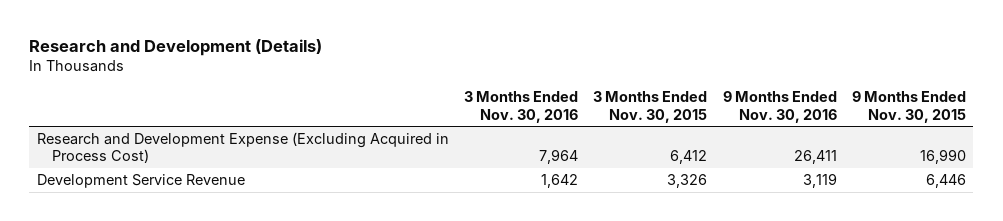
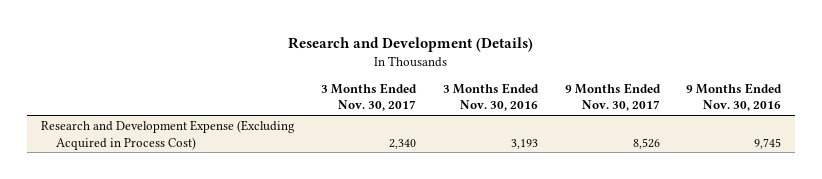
- | 3 Months Ended Nov. 30, 2016 | 3 Months Ended Nov. 30, 2015 | 9 Months Ended Nov. 30, 2016 | 9 Months Ended Nov. 30, 2015
+ | 3 Months Ended Nov. 30, 2017 | 3 Months Ended Nov. 30, 2016 | 9 Months Ended Nov. 30, 2017 | 9 Months Ended Nov. 30, 2016
- Research and Development Expense (Excluding Acquired in Process Cost) | 7,964 | 6,412 | 26,411 | 16,990
- Development Service Revenue | 1,642 | 3,326 | 3,119 | 6,446
+ Research and Development Expense (Excluding Acquired in Process Cost) | 2,340 | 3,193 | 8,526 | 9,745

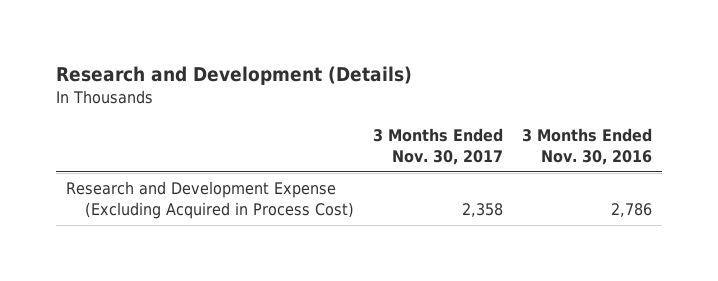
- | 3 Months Ended Nov. 30, 2017 | 3 Months Ended Nov. 30, 2016 | 9 Months Ended Nov. 30, 2017 | 9 Months Ended Nov. 30, 2016
+ | 3 Months Ended Nov. 30, 2017 | 3 Months Ended Nov. 30, 2016
- Research and Development Expense (Excluding Acquired in Process Cost) | 2,340 | 3,193 | 8,526 | 9,745
+ Research and Development Expense (Excluding Acquired in Process Cost) | 2,358 | 2,786

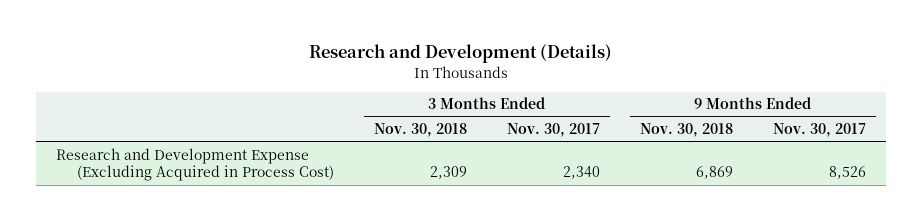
- | 3 Months Ended Nov. 30, 2017 | 3 Months Ended Nov. 30, 2016
+ | 3 Months Ended Nov. 30, 2018 | 3 Months Ended Nov. 30, 2017 | 9 Months Ended Nov. 30, 2018 | 9 Months Ended Nov. 30, 2017
- Research and Development Expense (Excluding Acquired in Process Cost) | 2,358 | 2,786
+ Research and Development Expense (Excluding Acquired in Process Cost) | 2,309 | 2,340 | 6,869 | 8,526

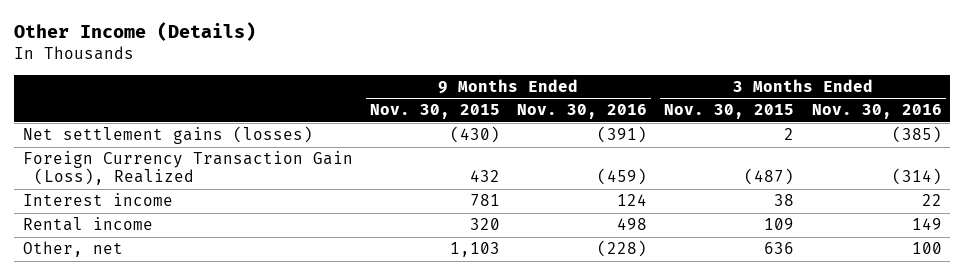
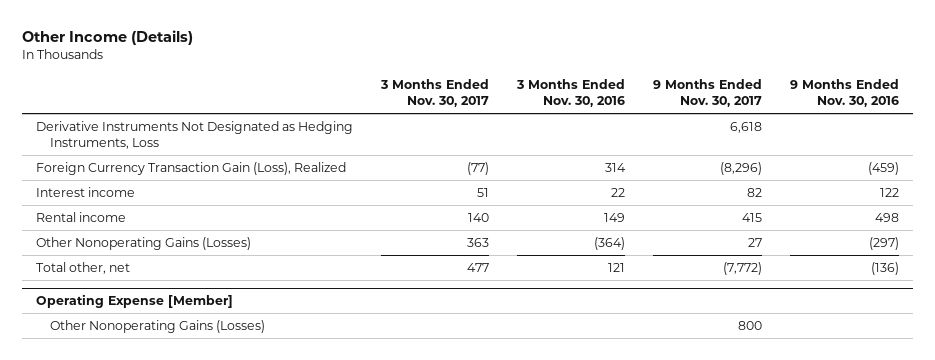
- | 9 Months Ended Nov. 30, 2015 | 9 Months Ended Nov. 30, 2016 | 3 Months Ended Nov. 30, 2015 | 3 Months Ended Nov. 30, 2016
+ | 3 Months Ended Nov. 30, 2017 | 3 Months Ended Nov. 30, 2016 | 9 Months Ended Nov. 30, 2017 | 9 Months Ended Nov. 30, 2016
- Net settlement gains (losses) | (430) | (391) | 2 | (385)
- Foreign Currency Transaction Gain (Loss), Realized | 432 | (459) | (487) | (314)
- Interest income | 781 | 124 | 38 | 22
+ Derivative Instruments Not Designated as Hedging Instruments, Loss | | | 6,618 |
+ Foreign Currency Transaction Gain (Loss), Realized | (77) | 314 | (8,296) | (459)
+ Interest income | 51 | 22 | 82 | 122
- Other, net | 1,103 | (228) | 636 | 100
+ Other Nonoperating Gains (Losses) | 363 | (364) | 27 | (297)
+ Total other, net | 477 | 121 | (7,772) | (136)
+ Operating Expense [Member]
+ Other Nonoperating Gains (Losses) | | | 800 |

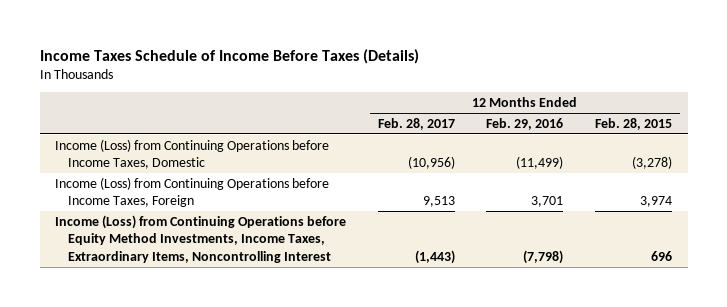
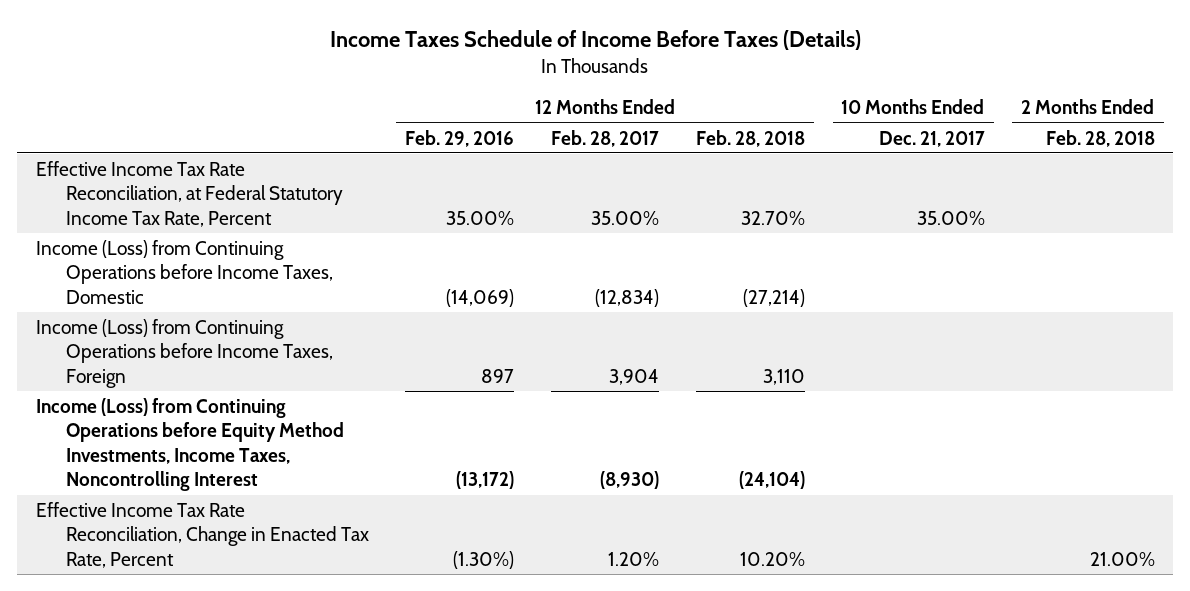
- | 12 Months Ended Feb. 28, 2017 | 12 Months Ended Feb. 29, 2016 | 12 Months Ended Feb. 28, 2015
+ | 12 Months Ended Feb. 29, 2016 | 12 Months Ended Feb. 28, 2017 | 12 Months Ended Feb. 28, 2018 | 10 Months Ended Dec. 21, 2017 | 2 Months Ended Feb. 28, 2018
- Income (Loss) from Continuing Operations before Income Taxes, Domestic | (10,956) | (11,499) | (3,278)
- Income (Loss) from Continuing Operations before Income Taxes, Foreign | 9,513 | 3,701 | 3,974
- Income (Loss) from Continuing Operations before Equity Method Investments, Income Taxes, Extraordinary Items, Noncontrolling Interest | (1,443) | (7,798) | 696
+ Effective Income Tax Rate Reconciliation, at Federal Statutory Income Tax Rate, Percent | 35.00% | 35.00% | 32.70% | 35.00% |
+ Income (Loss) from Continuing Operations before Income Taxes, Domestic | (14,069) | (12,834) | (27,214) | |
+ Income (Loss) from Continuing Operations before Income Taxes, Foreign | 897 | 3,904 | 3,110 | |
+ Income (Loss) from Continuing Operations before Equity Method Investments, Income Taxes, Noncontrolling Interest | (13,172) | (8,930) | (24,104) | |
+ Effective Income Tax Rate Reconciliation, Change in Enacted Tax Rate, Percent | (1.30%) | 1.20% | 10.20% | | 21.00%

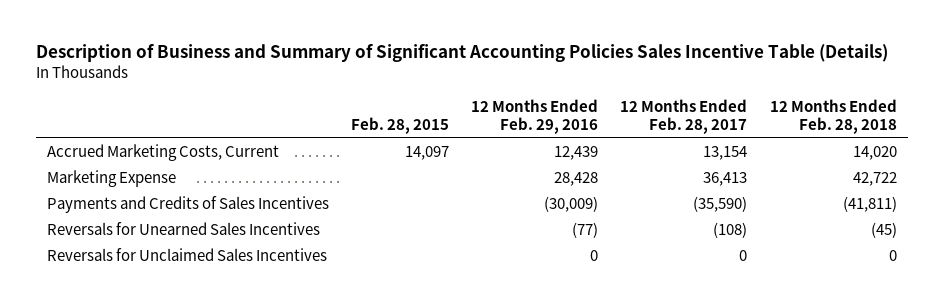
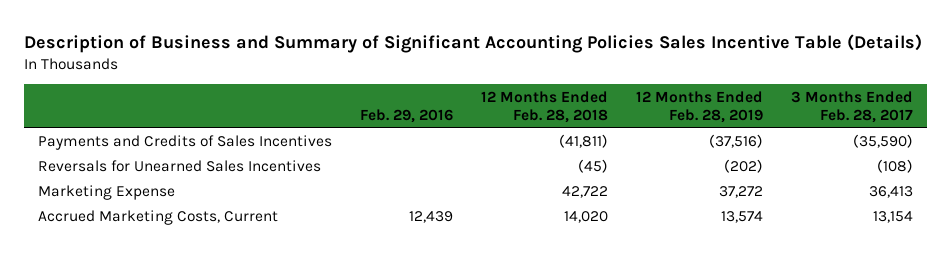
- | Feb. 28, 2015 | 12 Months Ended Feb. 29, 2016 | 12 Months Ended Feb. 28, 2017 | 12 Months Ended Feb. 28, 2018
+ | Feb. 29, 2016 | 12 Months Ended Feb. 28, 2018 | 12 Months Ended Feb. 28, 2019 | 3 Months Ended Feb. 28, 2017
- Reversals for Unclaimed Sales Incentives | | 0 | 0 | 0
moved down: Marketing Expense | | 42,722 | 37,272 | 36,413
moved down: Accrued Marketing Costs, Current | 12,439 | 14,020 | 13,574 | 13,154

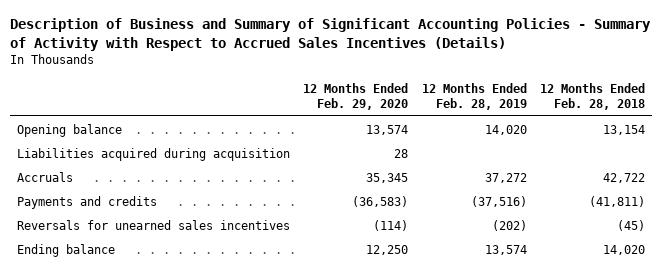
- Description of Business and Summary of Significant Accounting Policies Sales Incentive Table (Details)
+ Description of Business and Summary of Significant Accounting Policies - Summary of Activity with Respect to Accrued Sales Incentives (Details)
- | Feb. 29, 2016 | 12 Months Ended Feb. 28, 2018 | 12 Months Ended Feb. 28, 2019 | 3 Months Ended Feb. 28, 2017
+ | 12 Months Ended Feb. 29, 2020 | 12 Months Ended Feb. 28, 2019 | 12 Months Ended Feb. 28, 2018
- Payments and Credits of Sales Incentives | | (41,811) | (37,516) | (35,590)
- Reversals for Unearned Sales Incentives | | (45) | (202) | (108)
- Marketing Expense | | 42,722 | 37,272 | 36,413
- Accrued Marketing Costs, Current | 12,439 | 14,020 | 13,574 | 13,154
+ Opening balance | 13,574 | 14,020 | 13,154
+ Liabilities acquired during acquisition | 28 | |
+ Accruals | 35,345 | 37,272 | 42,722
+ Payments and credits | (36,583) | (37,516) | (41,811)
+ Reversals for unearned sales incentives | (114) | (202) | (45)
+ Ending balance | 12,250 | 13,574 | 14,020

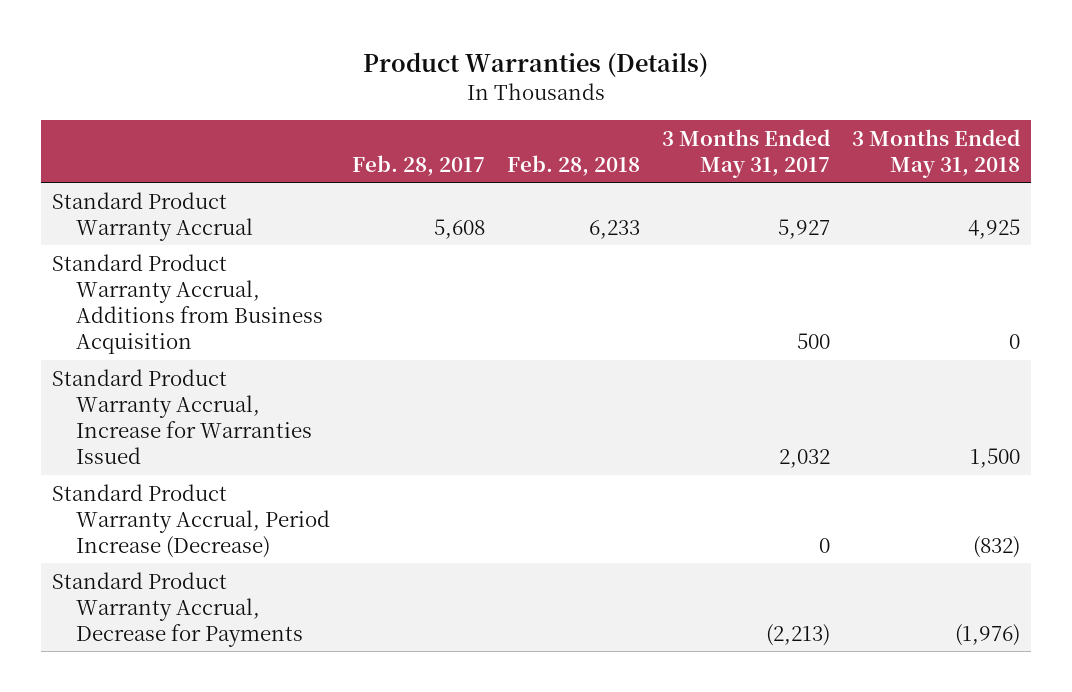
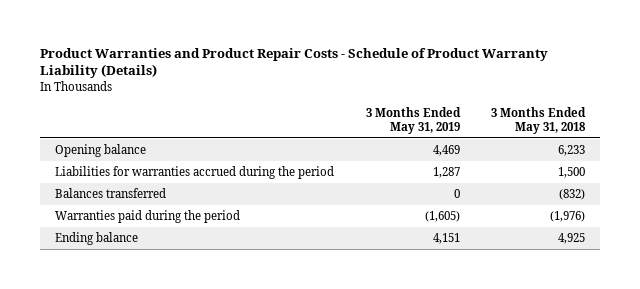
- Product Warranties (Details)
+ Product Warranties and Product Repair Costs - Schedule of Product Warranty Liability (Details)
- | Feb. 28, 2017 | Feb. 28, 2018 | 3 Months Ended May 31, 2017 | 3 Months Ended May 31, 2018
+ | 3 Months Ended May 31, 2019 | 3 Months Ended May 31, 2018
- Standard Product Warranty Accrual | 5,608 | 6,233 | 5,927 | 4,925
- Standard Product Warranty Accrual, Additions from Business Acquisition | | | 500 | 0
- Standard Product Warranty Accrual, Increase for Warranties Issued | | | 2,032 | 1,500
- Standard Product Warranty Accrual, Period Increase (Decrease) | | | 0 | (832)
- Standard Product Warranty Accrual, Decrease for Payments | | | (2,213) | (1,976)
+ Opening balance | 4,469 | 6,233
+ Liabilities for warranties accrued during the period | 1,287 | 1,500
+ Balances transferred | 0 | (832)
+ Warranties paid during the period | (1,605) | (1,976)
+ Ending balance | 4,151 | 4,925

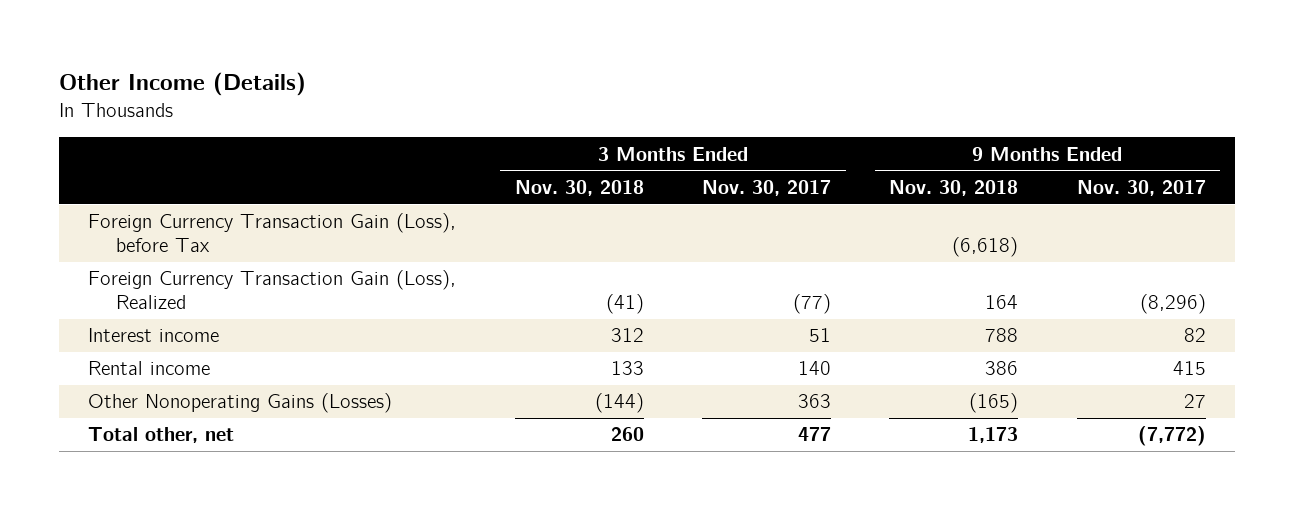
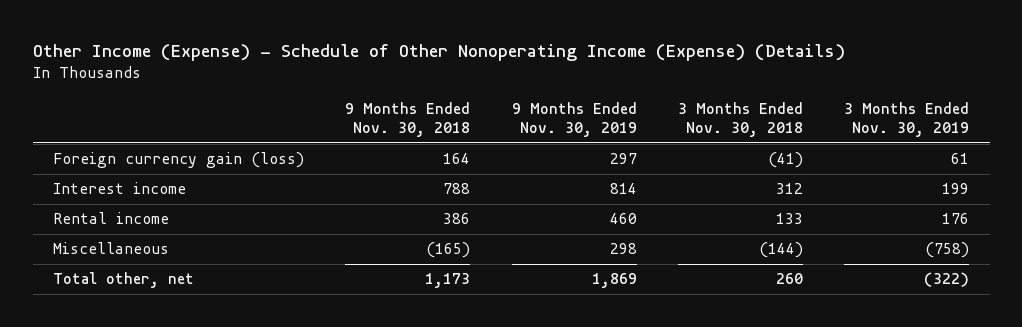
- Other Income (Details)
+ Other Income (Expense) - Schedule of Other Nonoperating Income (Expense) (Details)
- | 3 Months Ended Nov. 30, 2018 | 3 Months Ended Nov. 30, 2017 | 9 Months Ended Nov. 30, 2018 | 9 Months Ended Nov. 30, 2017
+ | 9 Months Ended Nov. 30, 2018 | 9 Months Ended Nov. 30, 2019 | 3 Months Ended Nov. 30, 2018 | 3 Months Ended Nov. 30, 2019
- Foreign Currency Transaction Gain (Loss), before Tax | | | (6,618) |
- Foreign Currency Transaction Gain (Loss), Realized | (41) | (77) | 164 | (8,296)
+ Foreign currency gain (loss) | 164 | 297 | (41) | 61
- Other Nonoperating Gains (Losses) | (144) | 363 | (165) | 27
+ Miscellaneous | (165) | 298 | (144) | (758)

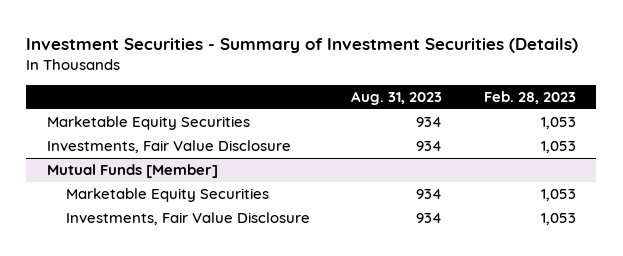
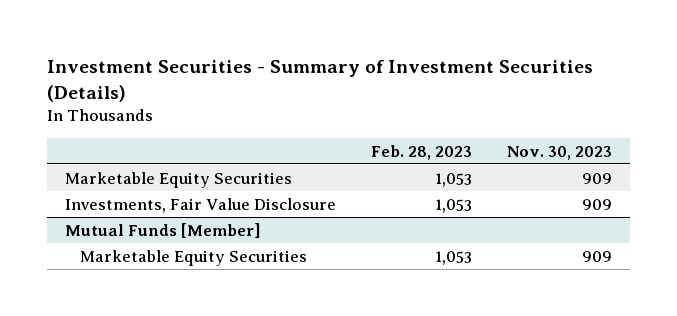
- | Aug. 31, 2023 | Feb. 28, 2023
+ | Feb. 28, 2023 | Nov. 30, 2023
@ Mutual Funds [Member]
- Investments, Fair Value Disclosure | 934 | 1,053

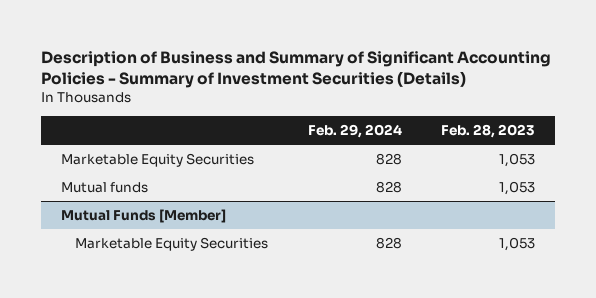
- Investment Securities - Summary of Investment Securities (Details)
+ Description of Business and Summary of Significant Accounting Policies - Summary of Investment Securities (Details)
- | Feb. 28, 2023 | Nov. 30, 2023
+ | Feb. 29, 2024 | Feb. 28, 2023
- Investments, Fair Value Disclosure | 1,053 | 909
+ Mutual funds | 828 | 1,053

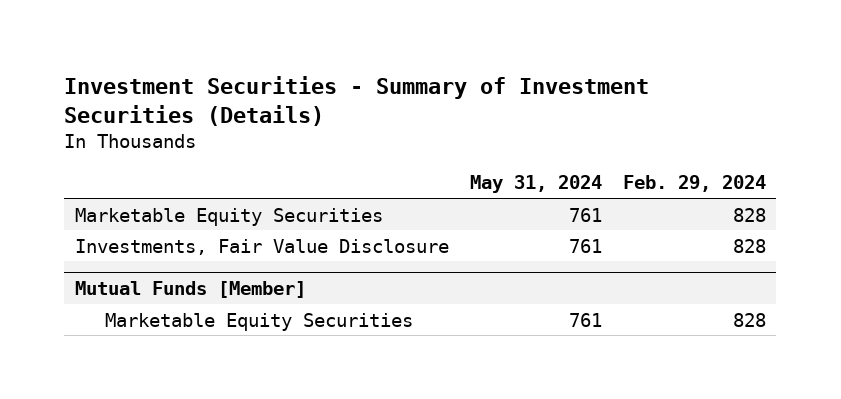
- Description of Business and Summary of Significant Accounting Policies - Summary of Investment Securities (Details)
+ Investment Securities - Summary of Investment Securities (Details)
- | Feb. 29, 2024 | Feb. 28, 2023
+ | May 31, 2024 | Feb. 29, 2024
- Mutual funds | 828 | 1,053
+ Investments, Fair Value Disclosure | 761 | 828

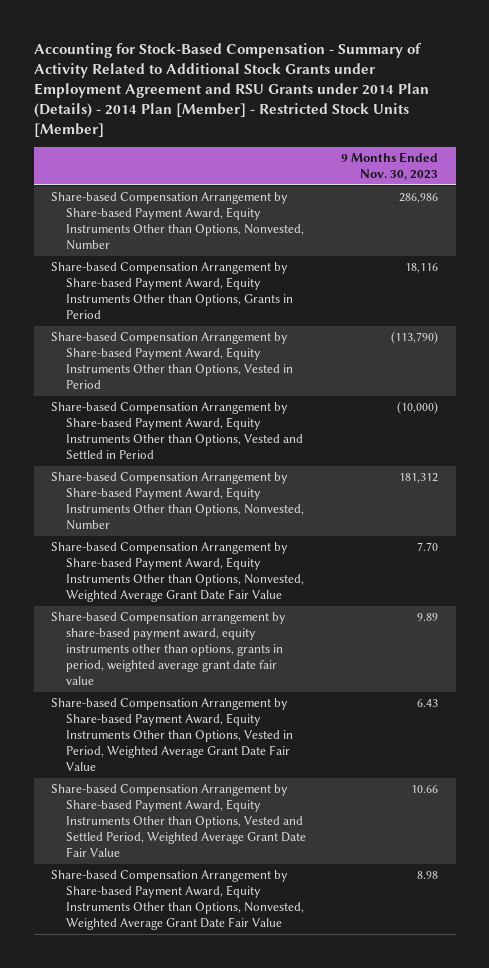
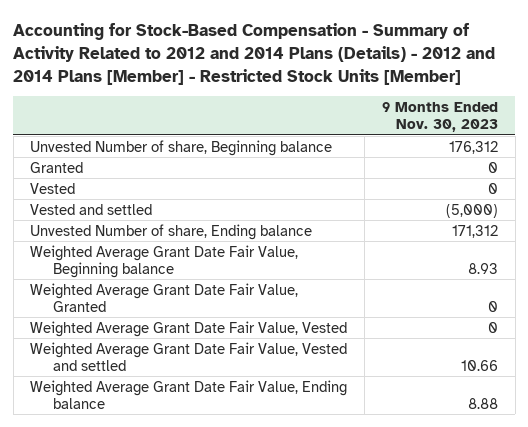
- Accounting for Stock-Based Compensation - Summary of Activity Related to Additional Stock Grants under Employment Agreement and RSU Grants under 2014 Plan (Details) - 2014 Plan [Member] - Restricted Stock Units [Member]
+ Accounting for Stock-Based Compensation - Summary of Activity Related to 2012 and 2014 Plans (Details) - 2012 and 2014 Plans [Member] - Restricted Stock Units [Member]
- Share-based Compensation Arrangement by Share-based Payment Award, Equity Instruments Other than Options, Nonvested, Number | 286,986
- Share-based Compensation Arrangement by Share-based Payment Award, Equity Instruments Other than Options, Grants in Period | 18,116
- Share-based Compensation Arrangement by Share-based Payment Award, Equity Instruments Other than Options, Vested in Period | (113,790)
- Share-based Compensation Arrangement by Share-based Payment Award, Equity Instruments Other than Options, Vested and Settled in Period | (10,000)
- Share-based Compensation Arrangement by Share-based Payment Award, Equity Instruments Other than Options, Nonvested, Number | 181,312
- Share-based Compensation Arrangement by Share-based Payment Award, Equity Instruments Other than Options, Nonvested, Weighted Average Grant Date Fair Value | 7.70
- Share-based Compensation arrangement by share-based payment award, equity instruments other than options, grants in period, weighted average grant date fair value | 9.89
- Share-based Compensation Arrangement by Share-based Payment Award, Equity Instruments Other than Options, Vested in Period, Weighted Average Grant Date Fair Value | 6.43
- Share-based Compensation Arrangement by Share-based Payment Award, Equity Instruments Other than Options, Vested and Settled Period, Weighted Average Grant Date Fair Value | 10.66
- Share-based Compensation Arrangement by Share-based Payment Award, Equity Instruments Other than Options, Nonvested, Weighted Average Grant Date Fair Value | 8.98
+ Unvested Number of share, Beginning balance | 176,312
+ Granted | 0
+ Vested | 0
+ Vested and settled | (5,000)
+ Unvested Number of share, Ending balance | 171,312
+ Weighted Average Grant Date Fair Value, Beginning balance | 8.93
+ Weighted Average Grant Date Fair Value, Granted | 0
+ Weighted Average Grant Date Fair Value, Vested | 0
+ Weighted Average Grant Date Fair Value, Vested and settled | 10.66
+ Weighted Average Grant Date Fair Value, Ending balance | 8.88

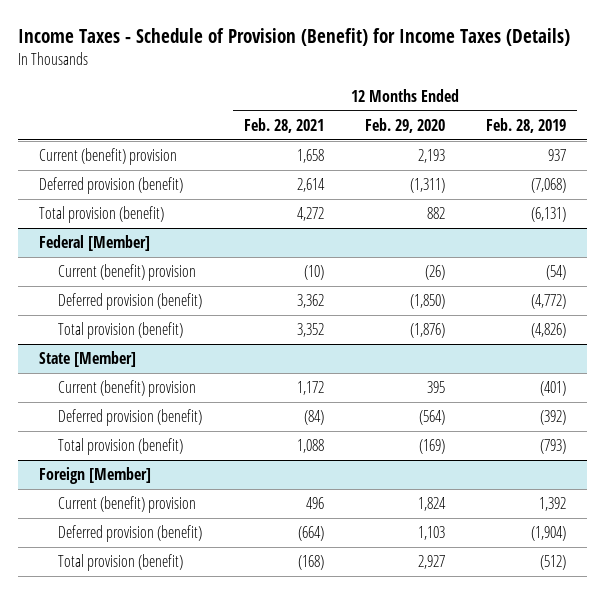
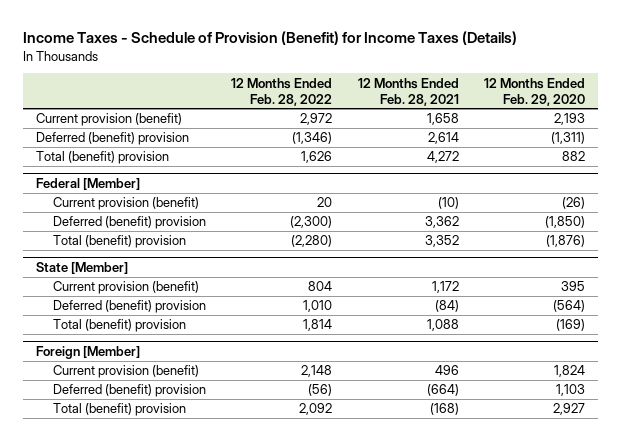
- | 12 Months Ended Feb. 28, 2021 | 12 Months Ended Feb. 29, 2020 | 12 Months Ended Feb. 28, 2019
+ | 12 Months Ended Feb. 28, 2022 | 12 Months Ended Feb. 28, 2021 | 12 Months Ended Feb. 29, 2020
- Current (benefit) provision | 1,658 | 2,193 | 937
- Deferred provision (benefit) | 2,614 | (1,311) | (7,068)
- Total provision (benefit) | 4,272 | 882 | (6,131)
+ Current provision (benefit) | 2,972 | 1,658 | 2,193
+ Deferred (benefit) provision | (1,346) | 2,614 | (1,311)
+ Total (benefit) provision | 1,626 | 4,272 | 882
@ Federal [Member]
- Current (benefit) provision | (10) | (26) | (54)
- Deferred provision (benefit) | 3,362 | (1,850) | (4,772)
- Total provision (benefit) | 3,352 | (1,876) | (4,826)
+ Current provision (benefit) | 20 | (10) | (26)
+ Deferred (benefit) provision | (2,300) | 3,362 | (1,850)
+ Total (benefit) provision | (2,280) | 3,352 | (1,876)
@ State [Member]
- Current (benefit) provision | 1,172 | 395 | (401)
- Deferred provision (benefit) | (84) | (564) | (392)
- Total provision (benefit) | 1,088 | (169) | (793)
+ Current provision (benefit) | 804 | 1,172 | 395
+ Deferred (benefit) provision | 1,010 | (84) | (564)
+ Total (benefit) provision | 1,814 | 1,088 | (169)
@ Foreign [Member]
- Current (benefit) provision | 496 | 1,824 | 1,392
- Deferred provision (benefit) | (664) | 1,103 | (1,904)
- Total provision (benefit) | (168) | 2,927 | (512)
+ Current provision (benefit) | 2,148 | 496 | 1,824
+ Deferred (benefit) provision | (56) | (664) | 1,103
+ Total (benefit) provision | 2,092 | (168) | 2,927

